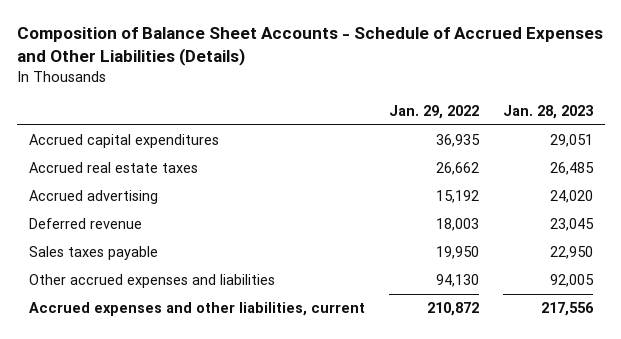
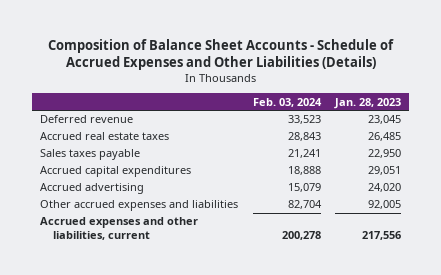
- | Jan. 29, 2022 | Jan. 28, 2023
+ | Feb. 03, 2024 | Jan. 28, 2023
moved down: Accrued real estate taxes | 28,843 | 26,485
moved down: Accrued capital expenditures | 18,888 | 29,051
moved down: Accrued advertising | 15,079 | 24,020

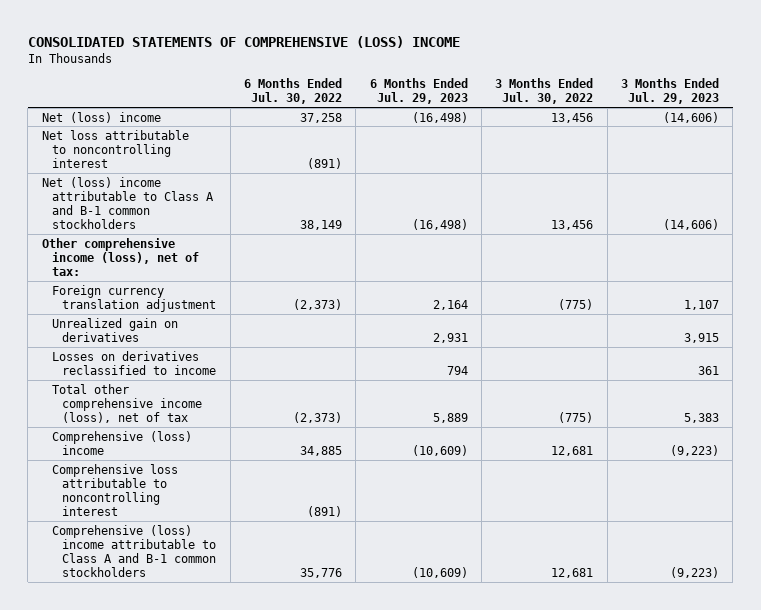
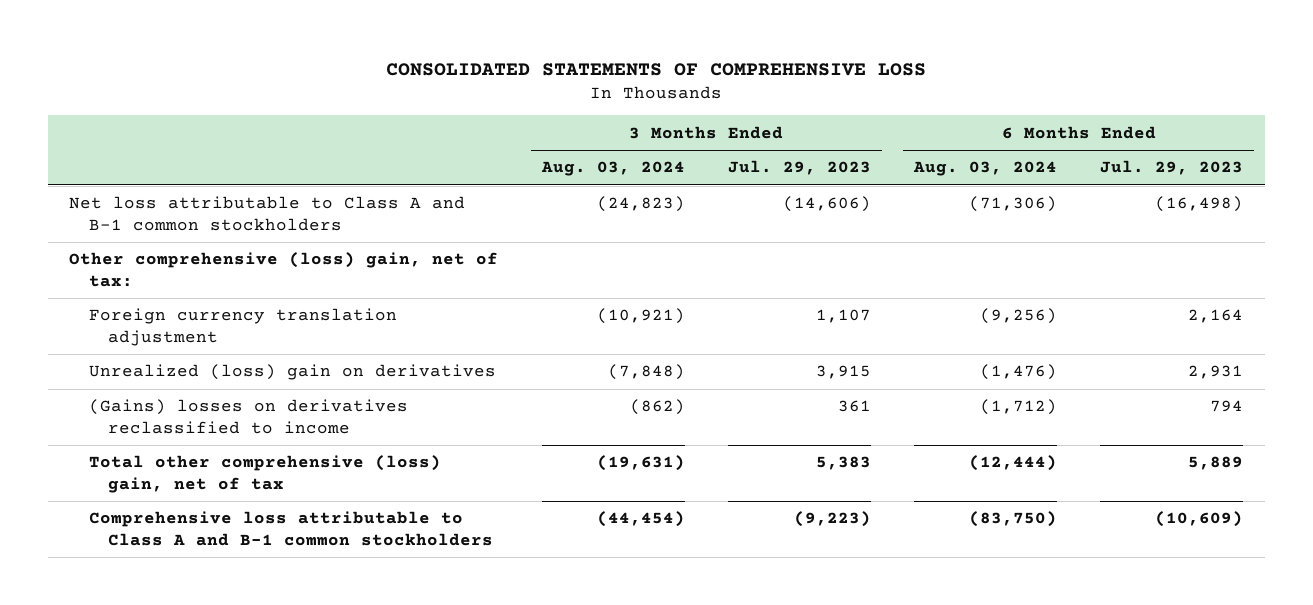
- CONSOLIDATED STATEMENTS OF COMPREHENSIVE (LOSS) INCOME
+ CONSOLIDATED STATEMENTS OF COMPREHENSIVE LOSS
- | 6 Months Ended Jul. 30, 2022 | 6 Months Ended Jul. 29, 2023 | 3 Months Ended Jul. 30, 2022 | 3 Months Ended Jul. 29, 2023
+ | 3 Months Ended Aug. 03, 2024 | 3 Months Ended Jul. 29, 2023 | 6 Months Ended Aug. 03, 2024 | 6 Months Ended Jul. 29, 2023
- Net (loss) income | 37,258 | (16,498) | 13,456 | (14,606)
- Net loss attributable to noncontrolling interest | (891) | | |
- Net (loss) income attributable to Class A and B-1 common stockholders | 38,149 | (16,498) | 13,456 | (14,606)
- Other comprehensive income (loss), net of tax:
+ Net loss attributable to Class A and B-1 common stockholders | (24,823) | (14,606) | (71,306) | (16,498)
+ Other comprehensive (loss) gain, net of tax:
- Unrealized gain on derivatives | | 2,931 | | 3,915
- Losses on derivatives reclassified to income | | 794 | | 361
- Total other comprehensive income (loss), net of tax | (2,373) | 5,889 | (775) | 5,383
- Comprehensive (loss) income | 34,885 | (10,609) | 12,681 | (9,223)
- Comprehensive loss attributable to noncontrolling interest | (891) | | |
- Comprehensive (loss) income attributable to Class A and B-1 common stockholders | 35,776 | (10,609) | 12,681 | (9,223)
+ Unrealized (loss) gain on derivatives | (7,848) | 3,915 | (1,476) | 2,931
+ (Gains) losses on derivatives reclassified to income | (862) | 361 | (1,712) | 794
+ Total other comprehensive (loss) gain, net of tax | (19,631) | 5,383 | (12,444) | 5,889
+ Comprehensive loss attributable to Class A and B-1 common stockholders | (44,454) | (9,223) | (83,750) | (10,609)

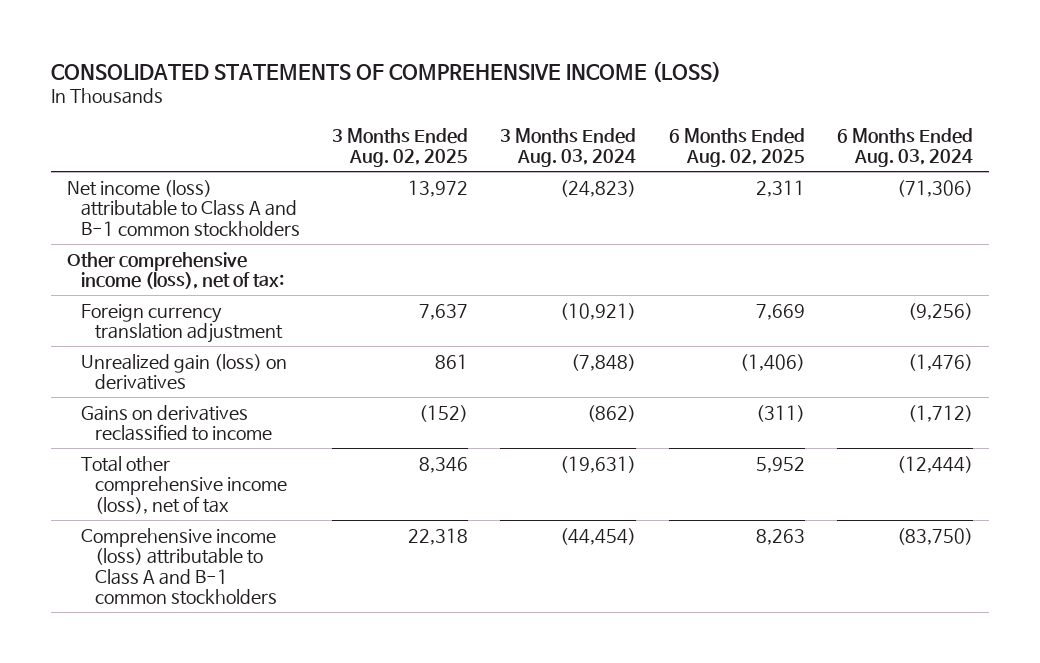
- CONSOLIDATED STATEMENTS OF COMPREHENSIVE LOSS
+ CONSOLIDATED STATEMENTS OF COMPREHENSIVE INCOME (LOSS)
- | 3 Months Ended Aug. 03, 2024 | 3 Months Ended Jul. 29, 2023 | 6 Months Ended Aug. 03, 2024 | 6 Months Ended Jul. 29, 2023
+ | 3 Months Ended Aug. 02, 2025 | 3 Months Ended Aug. 03, 2024 | 6 Months Ended Aug. 02, 2025 | 6 Months Ended Aug. 03, 2024
- Net loss attributable to Class A and B-1 common stockholders | (24,823) | (14,606) | (71,306) | (16,498)
- Other comprehensive (loss) gain, net of tax:
+ Net income (loss) attributable to Class A and B-1 common stockholders | 13,972 | (24,823) | 2,311 | (71,306)
+ Other comprehensive income (loss), net of tax:
- Unrealized (loss) gain on derivatives | (7,848) | 3,915 | (1,476) | 2,931
- (Gains) losses on derivatives reclassified to income | (862) | 361 | (1,712) | 794
- Total other comprehensive (loss) gain, net of tax | (19,631) | 5,383 | (12,444) | 5,889
- Comprehensive loss attributable to Class A and B-1 common stockholders | (44,454) | (9,223) | (83,750) | (10,609)
+ Unrealized gain (loss) on derivatives | 861 | (7,848) | (1,406) | (1,476)
+ Gains on derivatives reclassified to income | (152) | (862) | (311) | (1,712)
+ Total other comprehensive income (loss), net of tax | 8,346 | (19,631) | 5,952 | (12,444)
+ Comprehensive income (loss) attributable to Class A and B-1 common stockholders | 22,318 | (44,454) | 8,263 | (83,750)

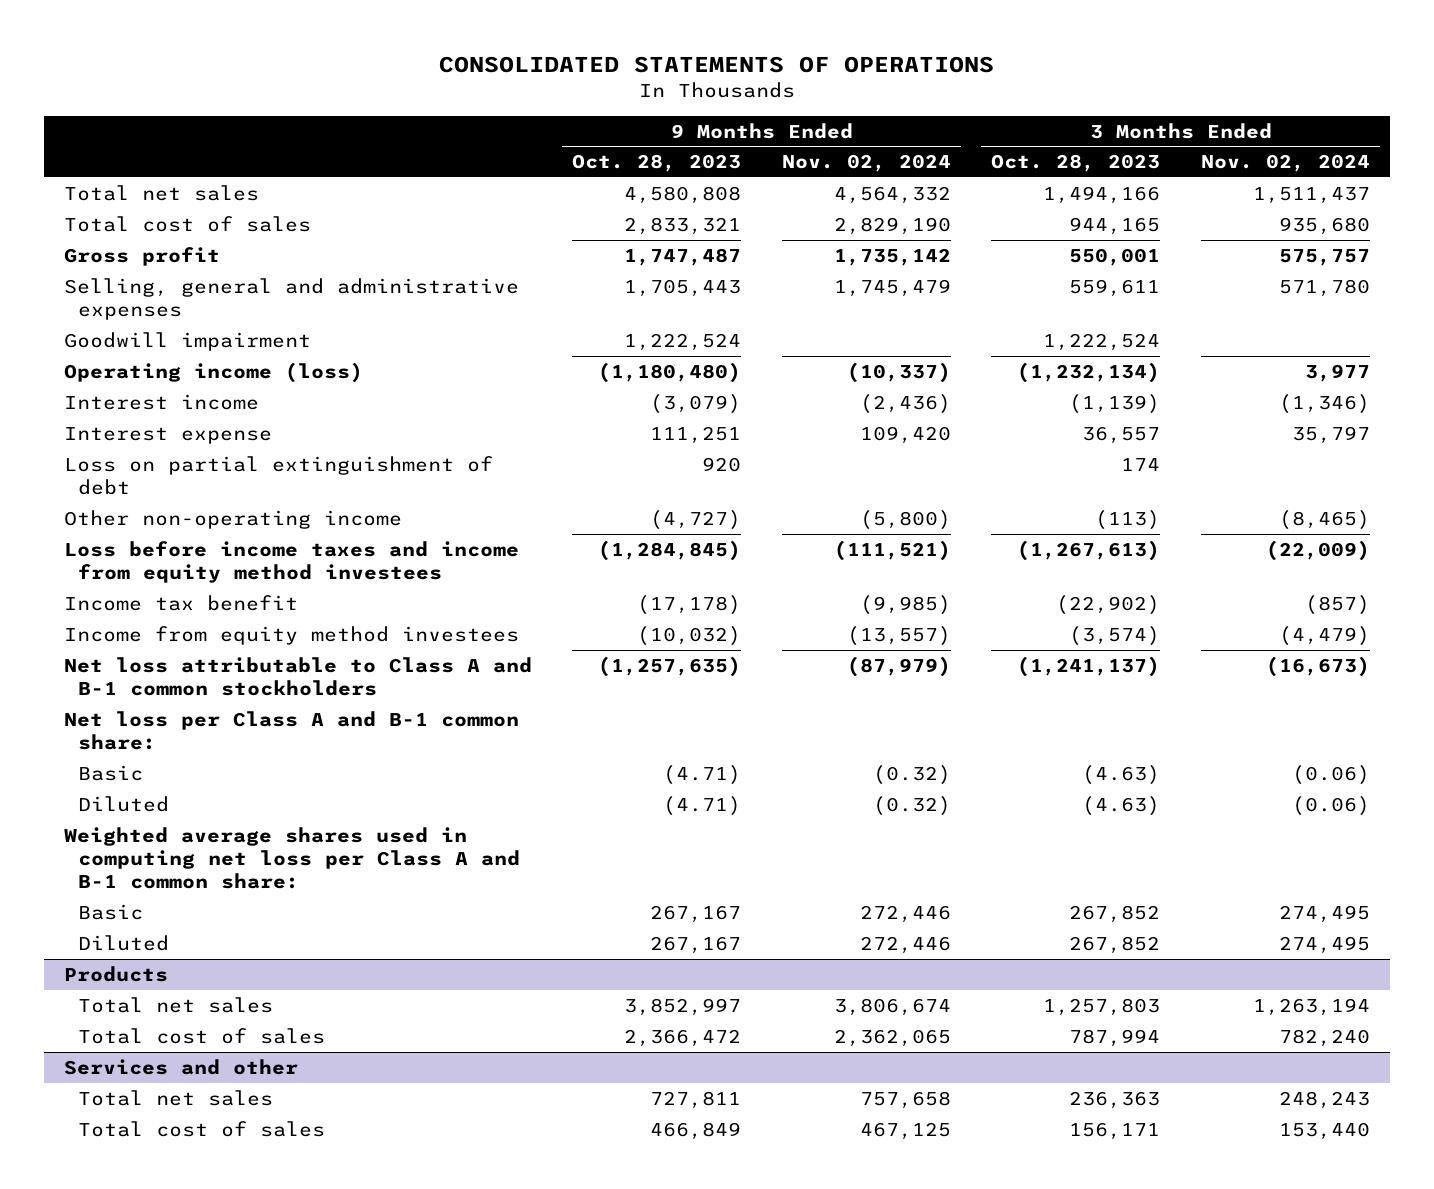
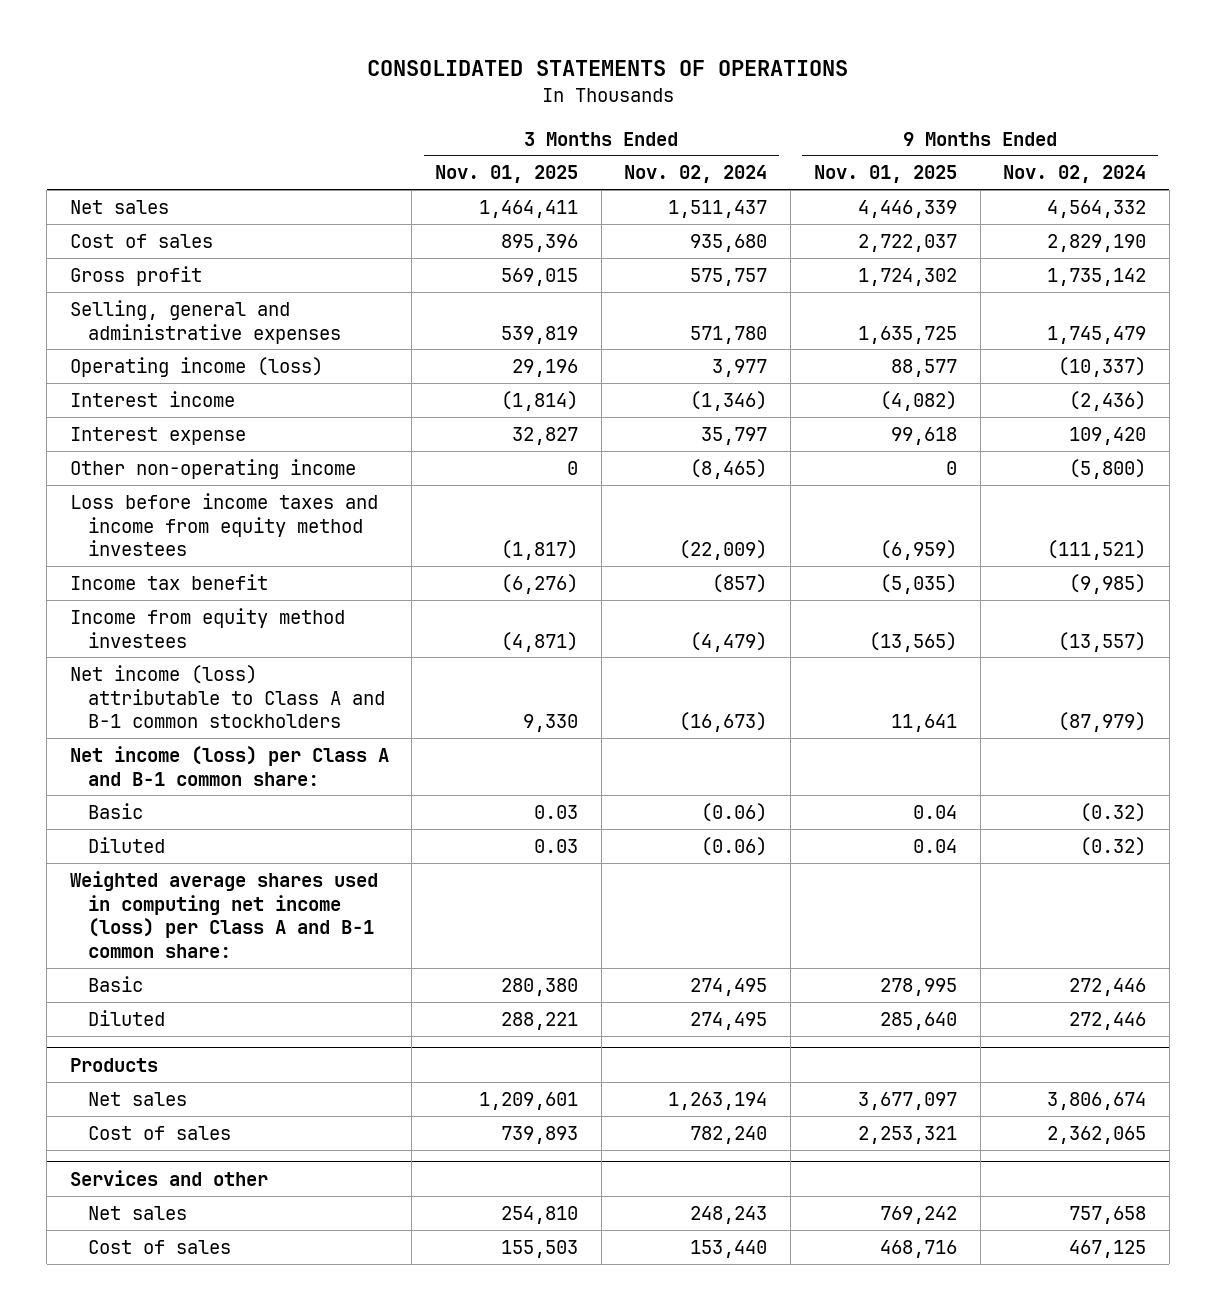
- | 9 Months Ended Oct. 28, 2023 | 9 Months Ended Nov. 02, 2024 | 3 Months Ended Oct. 28, 2023 | 3 Months Ended Nov. 02, 2024
+ | 3 Months Ended Nov. 01, 2025 | 3 Months Ended Nov. 02, 2024 | 9 Months Ended Nov. 01, 2025 | 9 Months Ended Nov. 02, 2024
- Total net sales | 4,580,808 | 4,564,332 | 1,494,166 | 1,511,437
- Total cost of sales | 2,833,321 | 2,829,190 | 944,165 | 935,680
+ Net sales | 1,464,411 | 1,511,437 | 4,446,339 | 4,564,332
+ Cost of sales | 895,396 | 935,680 | 2,722,037 | 2,829,190
- Goodwill impairment | 1,222,524 | | 1,222,524 |
- Loss on partial extinguishment of debt | 920 | | 174 |
- Net loss attributable to Class A and B-1 common stockholders | (1,257,635) | (87,979) | (1,241,137) | (16,673)
- Net loss per Class A and B-1 common share:
+ Net income (loss) attributable to Class A and B-1 common stockholders | 9,330 | (16,673) | 11,641 | (87,979)
+ Net income (loss) per Class A and B-1 common share:
- Weighted average shares used in computing net loss per Class A and B-1 common share:
+ Weighted average shares used in computing net income (loss) per Class A and B-1 common share:
@ Products
- Total net sales | 3,852,997 | 3,806,674 | 1,257,803 | 1,263,194
- Total cost of sales | 2,366,472 | 2,362,065 | 787,994 | 782,240
+ Net sales | 1,209,601 | 1,263,194 | 3,677,097 | 3,806,674
+ Cost of sales | 739,893 | 782,240 | 2,253,321 | 2,362,065
@ Services and other
- Total net sales | 727,811 | 757,658 | 236,363 | 248,243
- Total cost of sales | 466,849 | 467,125 | 156,171 | 153,440
+ Net sales | 254,810 | 248,243 | 769,242 | 757,658
+ Cost of sales | 155,503 | 153,440 | 468,716 | 467,125

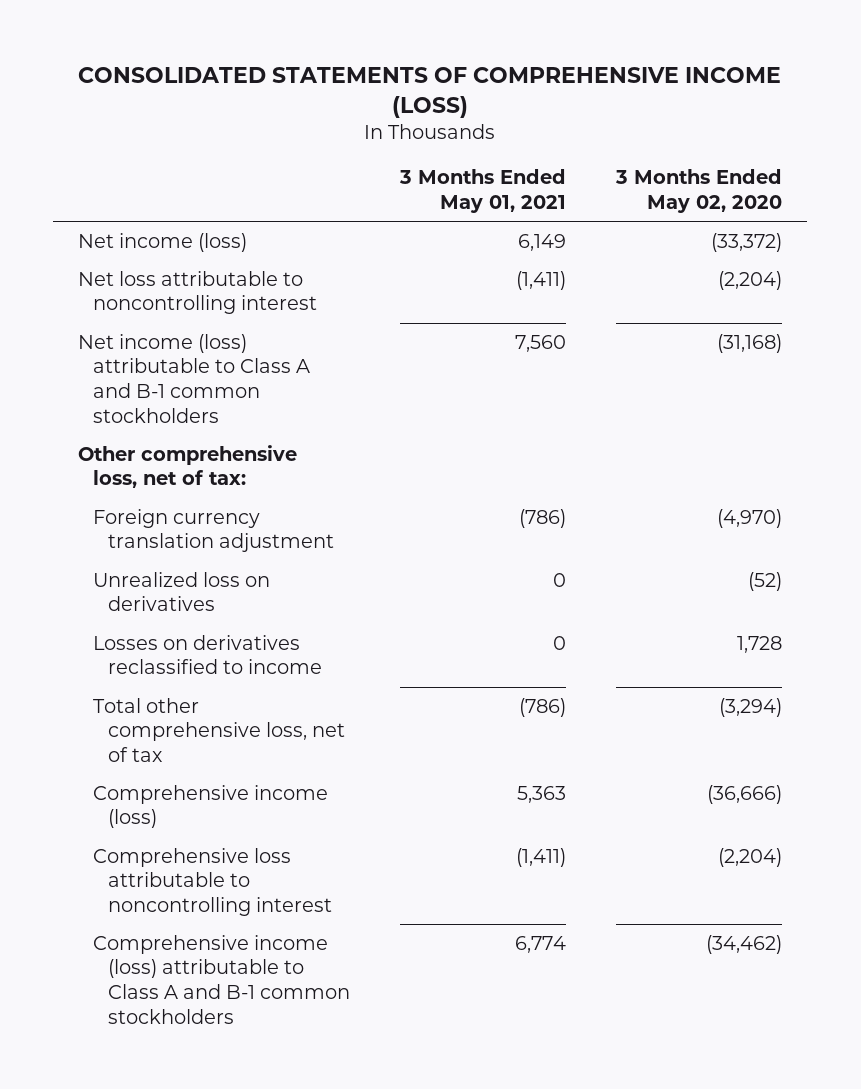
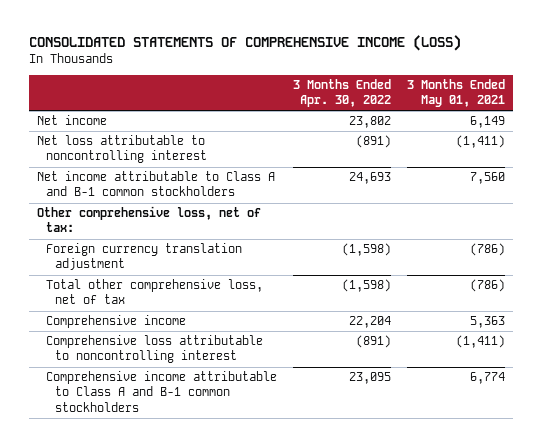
- | 3 Months Ended May 01, 2021 | 3 Months Ended May 02, 2020
+ | 3 Months Ended Apr. 30, 2022 | 3 Months Ended May 01, 2021
- Net income (loss) | 6,149 | (33,372)
+ Net income | 23,802 | 6,149
- Net income (loss) attributable to Class A and B-1 common stockholders | 7,560 | (31,168)
+ Net income attributable to Class A and B-1 common stockholders | 24,693 | 7,560
- Unrealized loss on derivatives | 0 | (52)
- Losses on derivatives reclassified to income | 0 | 1,728
- Comprehensive income (loss) | 5,363 | (36,666)
+ Comprehensive income | 22,204 | 5,363
- Comprehensive income (loss) attributable to Class A and B-1 common stockholders | 6,774 | (34,462)
+ Comprehensive income attributable to Class A and B-1 common stockholders | 23,095 | 6,774

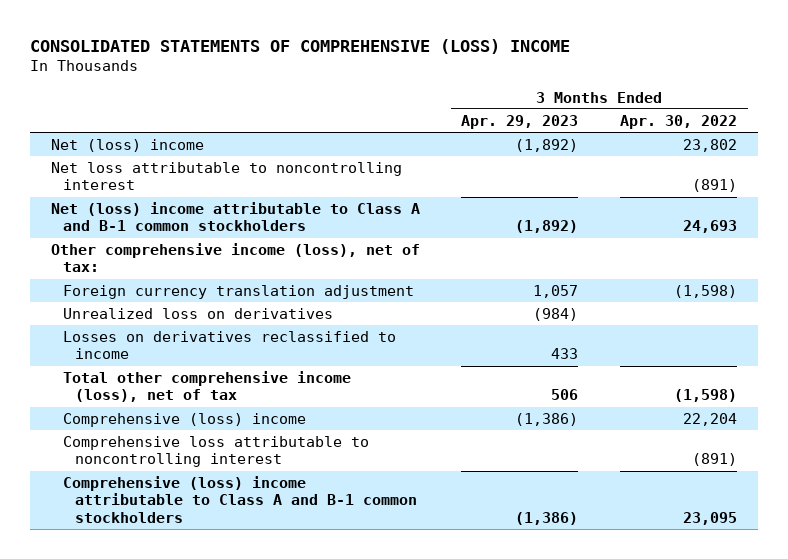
- CONSOLIDATED STATEMENTS OF COMPREHENSIVE INCOME (LOSS)
+ CONSOLIDATED STATEMENTS OF COMPREHENSIVE (LOSS) INCOME
- | 3 Months Ended Apr. 30, 2022 | 3 Months Ended May 01, 2021
+ | 3 Months Ended Apr. 29, 2023 | 3 Months Ended Apr. 30, 2022
- Net income | 23,802 | 6,149
+ Net (loss) income | (1,892) | 23,802
- Net income attributable to Class A and B-1 common stockholders | 24,693 | 7,560
- Other comprehensive loss, net of tax:
+ Net (loss) income attributable to Class A and B-1 common stockholders | (1,892) | 24,693
+ Other comprehensive income (loss), net of tax:
- Total other comprehensive loss, net of tax | (1,598) | (786)
- Comprehensive income | 22,204 | 5,363
+ Unrealized loss on derivatives | (984) |
+ Losses on derivatives reclassified to income | 433 |
+ Total other comprehensive income (loss), net of tax | 506 | (1,598)
+ Comprehensive (loss) income | (1,386) | 22,204
- Comprehensive income attributable to Class A and B-1 common stockholders | 23,095 | 6,774
+ Comprehensive (loss) income attributable to Class A and B-1 common stockholders | (1,386) | 23,095

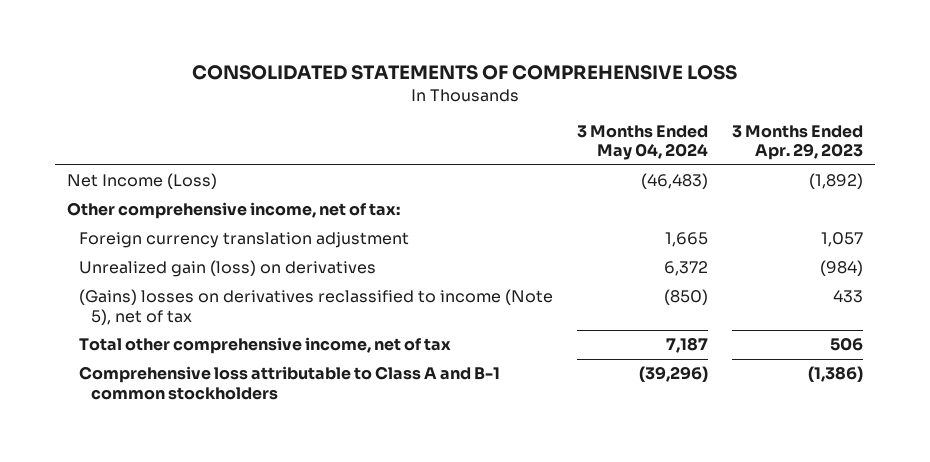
- CONSOLIDATED STATEMENTS OF COMPREHENSIVE (LOSS) INCOME
+ CONSOLIDATED STATEMENTS OF COMPREHENSIVE LOSS
- | 3 Months Ended Apr. 29, 2023 | 3 Months Ended Apr. 30, 2022
+ | 3 Months Ended May 04, 2024 | 3 Months Ended Apr. 29, 2023
- Net (loss) income | (1,892) | 23,802
- Net loss attributable to noncontrolling interest | | (891)
- Net (loss) income attributable to Class A and B-1 common stockholders | (1,892) | 24,693
- Other comprehensive income (loss), net of tax:
+ Net Income (Loss) | (46,483) | (1,892)
+ Other comprehensive income, net of tax:
- Unrealized loss on derivatives | (984) |
- Losses on derivatives reclassified to income | 433 |
- Total other comprehensive income (loss), net of tax | 506 | (1,598)
- Comprehensive (loss) income | (1,386) | 22,204
- Comprehensive loss attributable to noncontrolling interest | | (891)
- Comprehensive (loss) income attributable to Class A and B-1 common stockholders | (1,386) | 23,095
+ Unrealized gain (loss) on derivatives | 6,372 | (984)
+ (Gains) losses on derivatives reclassified to income (Note 5), net of tax | (850) | 433
+ Total other comprehensive income, net of tax | 7,187 | 506
+ Comprehensive loss attributable to Class A and B-1 common stockholders | (39,296) | (1,386)

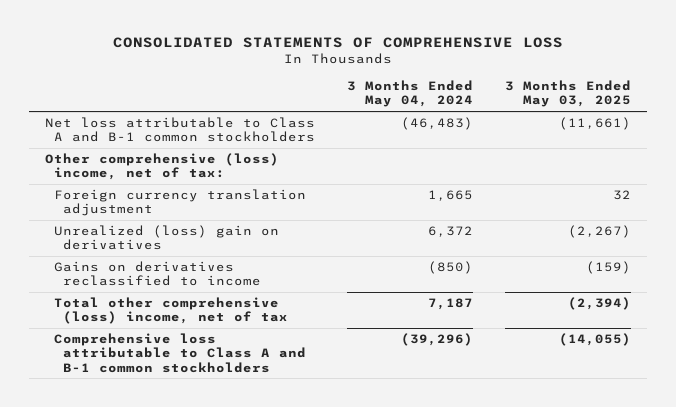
- | 3 Months Ended May 04, 2024 | 3 Months Ended Apr. 29, 2023
+ | 3 Months Ended May 04, 2024 | 3 Months Ended May 03, 2025
- Net Income (Loss) | (46,483) | (1,892)
- Other comprehensive income, net of tax:
+ Net loss attributable to Class A and B-1 common stockholders | (46,483) | (11,661)
+ Other comprehensive (loss) income, net of tax:
- Unrealized gain (loss) on derivatives | 6,372 | (984)
- (Gains) losses on derivatives reclassified to income (Note 5), net of tax | (850) | 433
- Total other comprehensive income, net of tax | 7,187 | 506
+ Unrealized (loss) gain on derivatives | 6,372 | (2,267)
+ Gains on derivatives reclassified to income | (850) | (159)
+ Total other comprehensive (loss) income, net of tax | 7,187 | (2,394)

